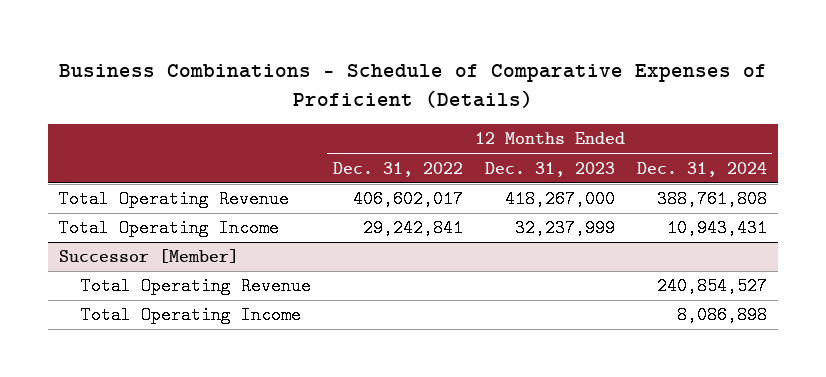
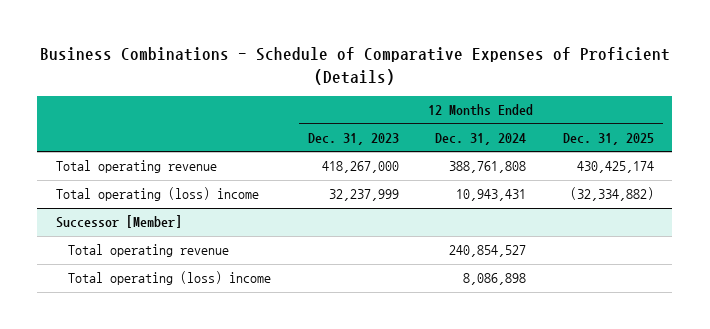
- | 12 Months Ended Dec. 31, 2022 | 12 Months Ended Dec. 31, 2023 | 12 Months Ended Dec. 31, 2024
+ | 12 Months Ended Dec. 31, 2023 | 12 Months Ended Dec. 31, 2024 | 12 Months Ended Dec. 31, 2025
- Total Operating Revenue | 406,602,017 | 418,267,000 | 388,761,808
- Total Operating Income | 29,242,841 | 32,237,999 | 10,943,431
+ Total operating revenue | 418,267,000 | 388,761,808 | 430,425,174
+ Total operating (loss) income | 32,237,999 | 10,943,431 | (32,334,882)
@ Successor [Member]
- Total Operating Revenue | | | 240,854,527
- Total Operating Income | | | 8,086,898
+ Total operating revenue | | 240,854,527 |
+ Total operating (loss) income | | 8,086,898 |

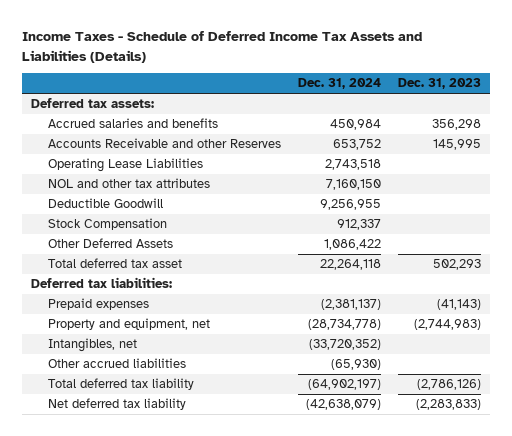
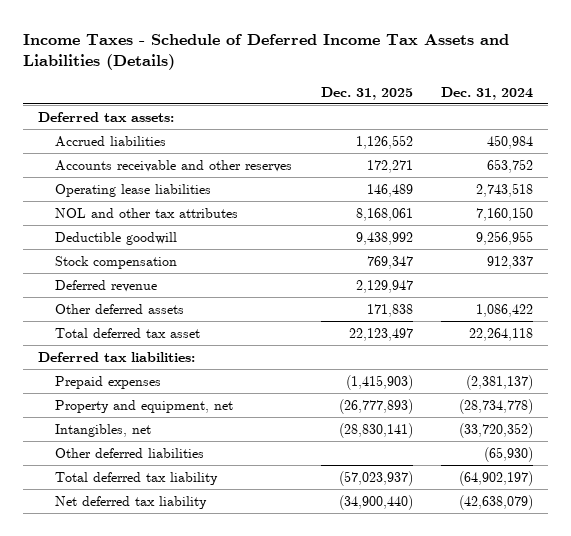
- | Dec. 31, 2024 | Dec. 31, 2023
+ | Dec. 31, 2025 | Dec. 31, 2024
- Accrued salaries and benefits | 450,984 | 356,298
- Accounts Receivable and other Reserves | 653,752 | 145,995
- Operating Lease Liabilities | 2,743,518 |
+ Accrued liabilities | 1,126,552 | 450,984
+ Accounts receivable and other reserves | 172,271 | 653,752
+ Operating lease liabilities | 146,489 | 2,743,518
- Deductible Goodwill | 9,256,955 |
- Stock Compensation | 912,337 |
- Other Deferred Assets | 1,086,422 |
+ Deductible goodwill | 9,438,992 | 9,256,955
+ Stock compensation | 769,347 | 912,337
+ Deferred revenue | 2,129,947 |
+ Other deferred assets | 171,838 | 1,086,422
- Other accrued liabilities | (65,930) |
+ Other deferred liabilities | | (65,930)

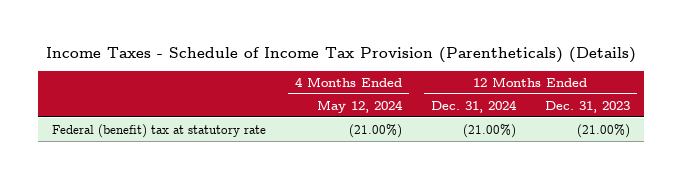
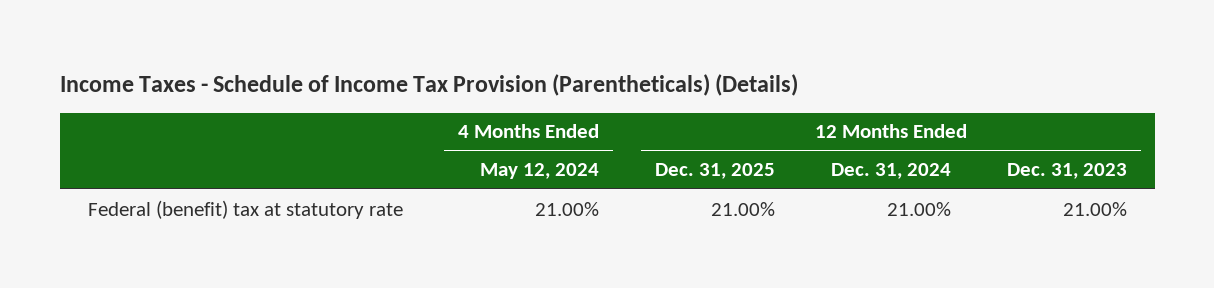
- | 4 Months Ended May 12, 2024 | 12 Months Ended Dec. 31, 2024 | 12 Months Ended Dec. 31, 2023
+ | 4 Months Ended May 12, 2024 | 12 Months Ended Dec. 31, 2025 | 12 Months Ended Dec. 31, 2024 | 12 Months Ended Dec. 31, 2023
- Federal (benefit) tax at statutory rate | (21.00%) | (21.00%) | (21.00%)
+ Federal (benefit) tax at statutory rate | 21.00% | 21.00% | 21.00% | 21.00%

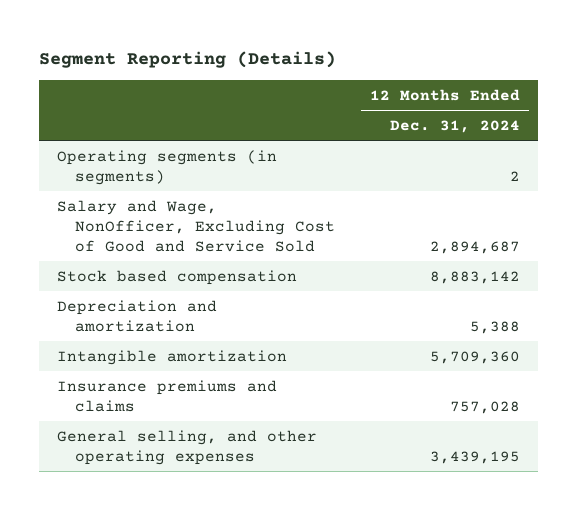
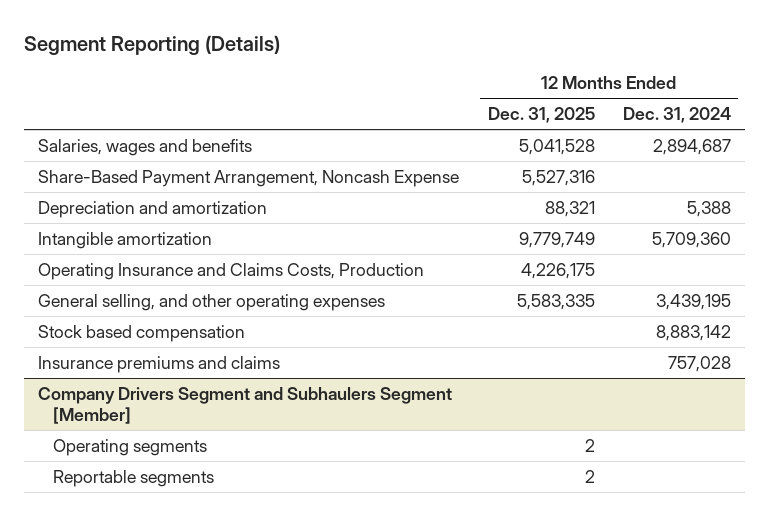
- | 12 Months Ended Dec. 31, 2024
+ | 12 Months Ended Dec. 31, 2025 | 12 Months Ended Dec. 31, 2024
- Operating segments (in segments) | 2
- Salary and Wage, NonOfficer, Excluding Cost of Good and Service Sold | 2,894,687
+ Salaries, wages and benefits | 5,041,528 | 2,894,687
+ Share-Based Payment Arrangement, Noncash Expense | 5,527,316 |
+ Operating Insurance and Claims Costs, Production | 4,226,175 |
moved down: Stock based compensation | | 8,883,142
moved down: Insurance premiums and claims | | 757,028
+ Company Drivers Segment and Subhaulers Segment [Member]
+ Operating segments | 2 |
+ Reportable segments | 2 |

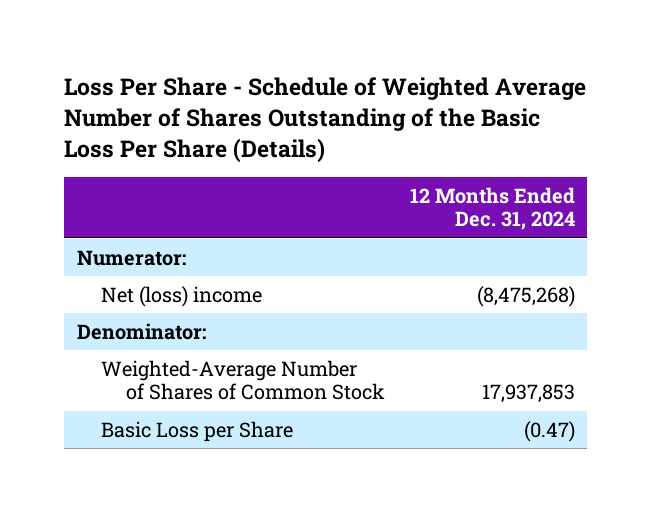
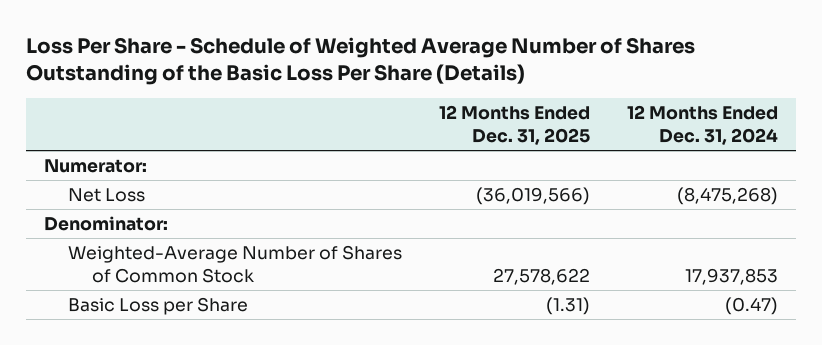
- | 12 Months Ended Dec. 31, 2024
+ | 12 Months Ended Dec. 31, 2025 | 12 Months Ended Dec. 31, 2024
- Net (loss) income | (8,475,268)
+ Net Loss | (36,019,566) | (8,475,268)

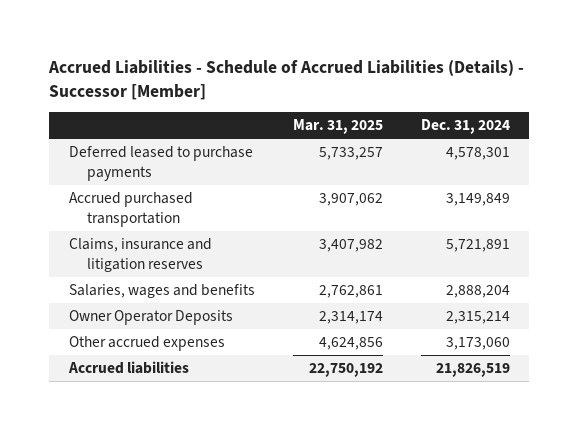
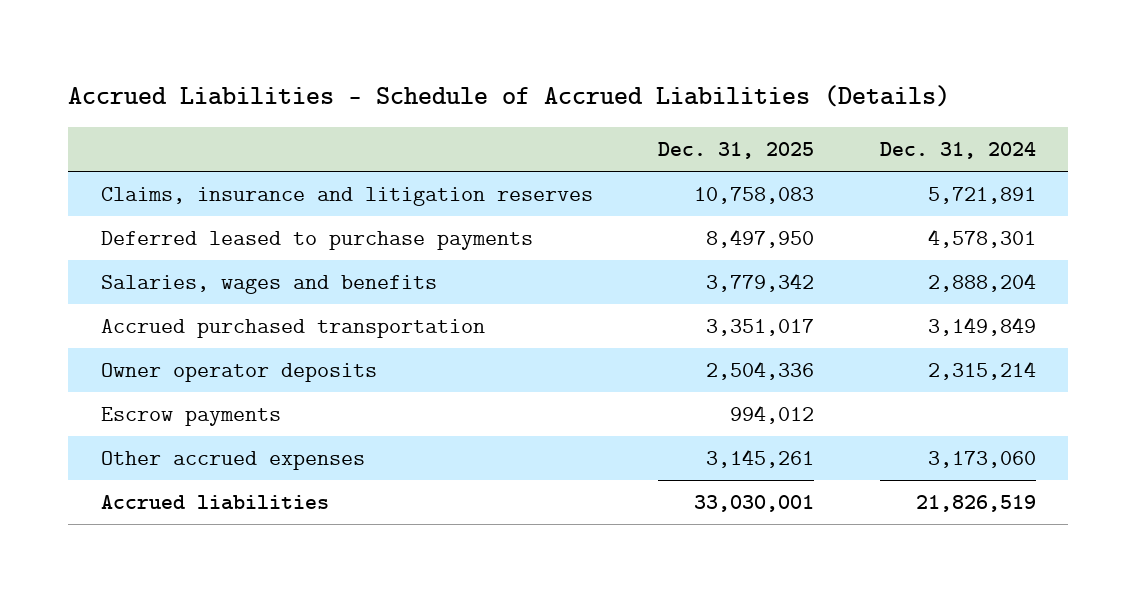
- Accrued Liabilities - Schedule of Accrued Liabilities (Details) - Successor [Member]
+ Accrued Liabilities - Schedule of Accrued Liabilities (Details)
- | Mar. 31, 2025 | Dec. 31, 2024
+ | Dec. 31, 2025 | Dec. 31, 2024
moved down: Deferred leased to purchase payments | 8,497,950 | 4,578,301
- Owner Operator Deposits | 2,314,174 | 2,315,214
moved down: Accrued purchased transportation | 3,351,017 | 3,149,849
+ Owner operator deposits | 2,504,336 | 2,315,214
+ Escrow payments | 994,012 |

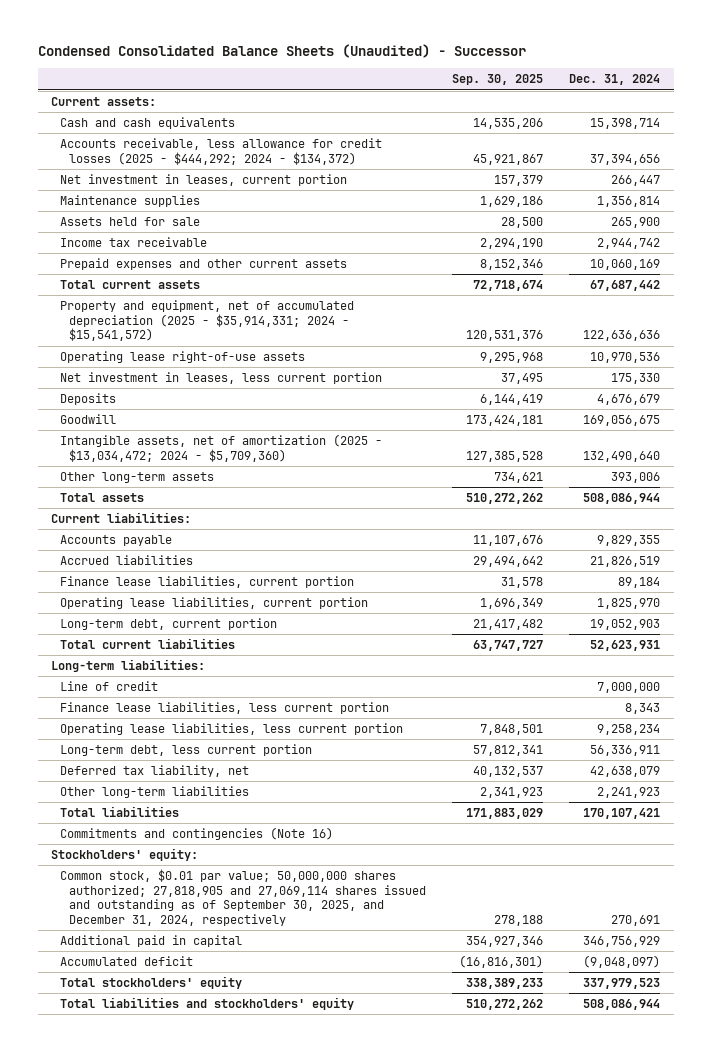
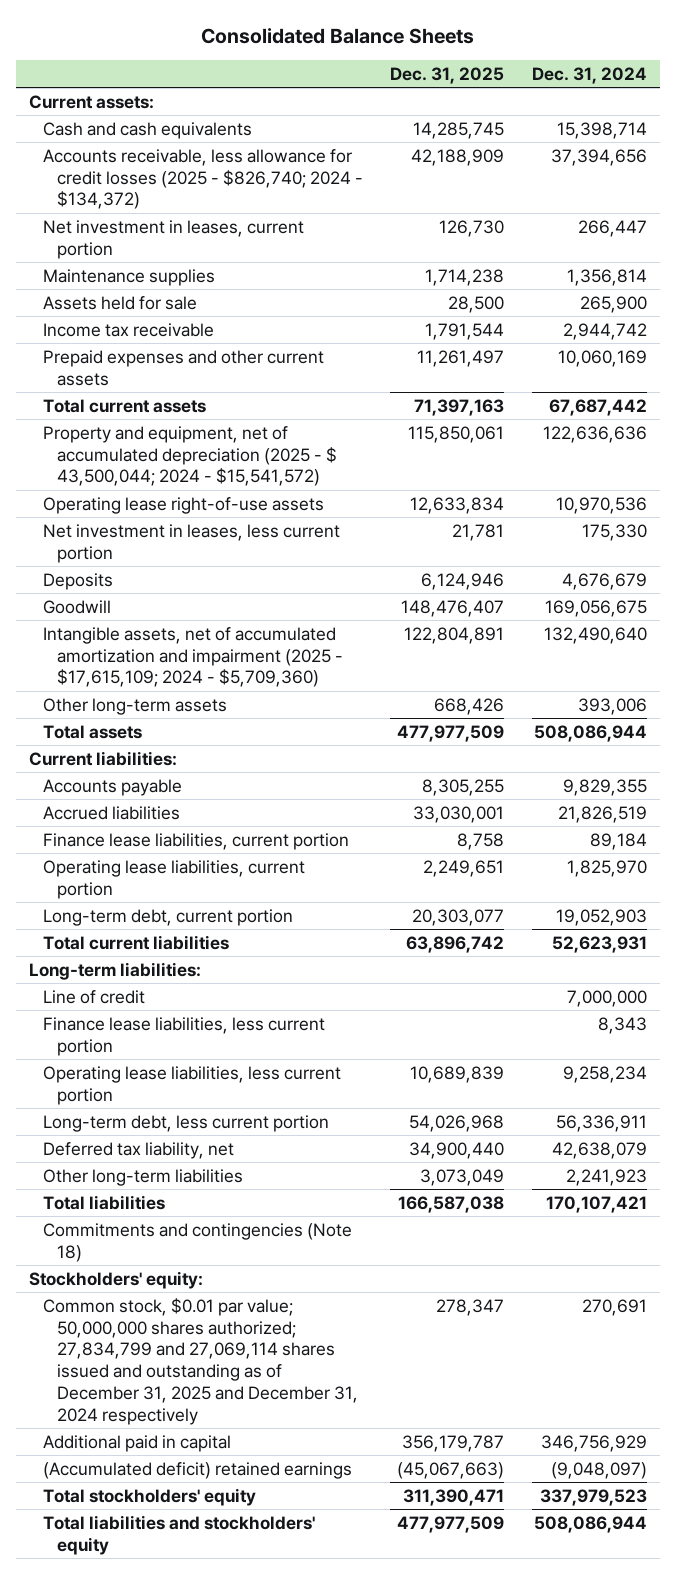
- Condensed Consolidated Balance Sheets (Unaudited) - Successor
+ Consolidated Balance Sheets
- | Sep. 30, 2025 | Dec. 31, 2024
+ | Dec. 31, 2025 | Dec. 31, 2024
- Accounts receivable, less allowance for credit losses (2025 - $444,292; 2024 - $134,372) | 45,921,867 | 37,394,656
+ Accounts receivable, less allowance for credit losses (2025 - $826,740; 2024 - $134,372) | 42,188,909 | 37,394,656
- Property and equipment, net of accumulated depreciation (2025 - $35,914,331; 2024 - $15,541,572) | 120,531,376 | 122,636,636
+ Property and equipment, net of accumulated depreciation (2025 - $ 43,500,044; 2024 - $15,541,572) | 115,850,061 | 122,636,636
- Intangible assets, net of amortization (2025 - $13,034,472; 2024 - $5,709,360) | 127,385,528 | 132,490,640
+ Intangible assets, net of accumulated amortization and impairment (2025 - $17,615,109; 2024 - $5,709,360) | 122,804,891 | 132,490,640
- Commitments and contingencies (Note 16)
+ Commitments and contingencies (Note 18)
- Common stock, $0.01 par value; 50,000,000 shares authorized; 27,818,905 and 27,069,114 shares issued and outstanding as of September 30, 2025, and December 31, 2024, respectively | 278,188 | 270,691
+ Common stock, $0.01 par value; 50,000,000 shares authorized; 27,834,799 and 27,069,114 shares issued and outstanding as of December 31, 2025 and December 31, 2024 respectively | 278,347 | 270,691
- Accumulated deficit | (16,816,301) | (9,048,097)
+ (Accumulated deficit) retained earnings | (45,067,663) | (9,048,097)

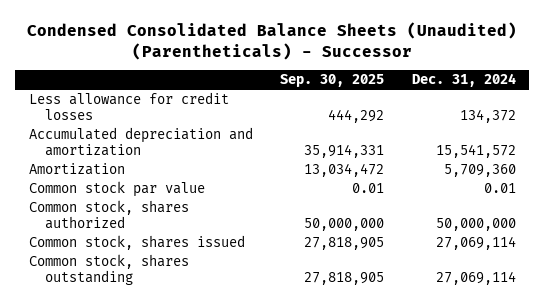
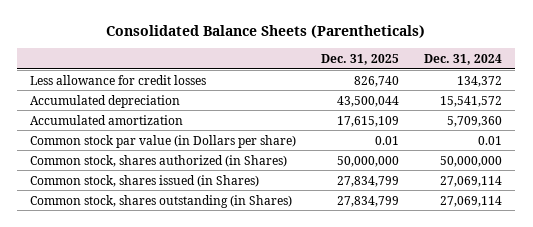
- Condensed Consolidated Balance Sheets (Unaudited) (Parentheticals) - Successor
+ Consolidated Balance Sheets (Parentheticals)
- | Sep. 30, 2025 | Dec. 31, 2024
+ | Dec. 31, 2025 | Dec. 31, 2024
- Accumulated depreciation and amortization | 35,914,331 | 15,541,572
- Amortization | 13,034,472 | 5,709,360
- Common stock par value | 0.01 | 0.01
- Common stock, shares authorized | 50,000,000 | 50,000,000
- Common stock, shares issued | 27,818,905 | 27,069,114
- Common stock, shares outstanding | 27,818,905 | 27,069,114
+ Accumulated depreciation | 43,500,044 | 15,541,572
+ Accumulated amortization | 17,615,109 | 5,709,360
+ Common stock par value (in Dollars per share) | 0.01 | 0.01
+ Common stock, shares authorized (in Shares) | 50,000,000 | 50,000,000
+ Common stock, shares issued (in Shares) | 27,834,799 | 27,069,114
+ Common stock, shares outstanding (in Shares) | 27,834,799 | 27,069,114

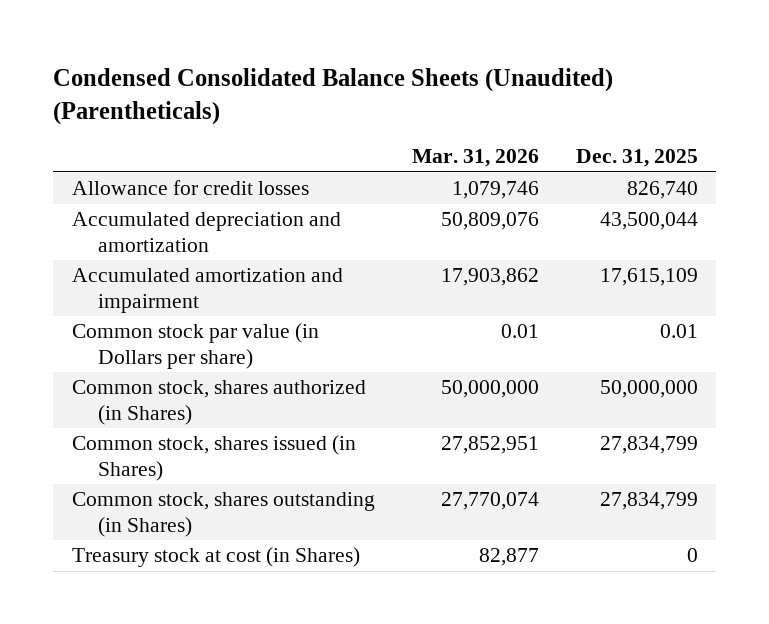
- Consolidated Balance Sheets (Parentheticals)
+ Condensed Consolidated Balance Sheets (Unaudited) (Parentheticals)
- | Dec. 31, 2025 | Dec. 31, 2024
+ | Mar. 31, 2026 | Dec. 31, 2025
- Less allowance for credit losses | 826,740 | 134,372
- Accumulated depreciation | 43,500,044 | 15,541,572
- Accumulated amortization | 17,615,109 | 5,709,360
+ Allowance for credit losses | 1,079,746 | 826,740
+ Accumulated depreciation and amortization | 50,809,076 | 43,500,044
+ Accumulated amortization and impairment | 17,903,862 | 17,615,109
+ Treasury stock at cost (in Shares) | 82,877 | 0

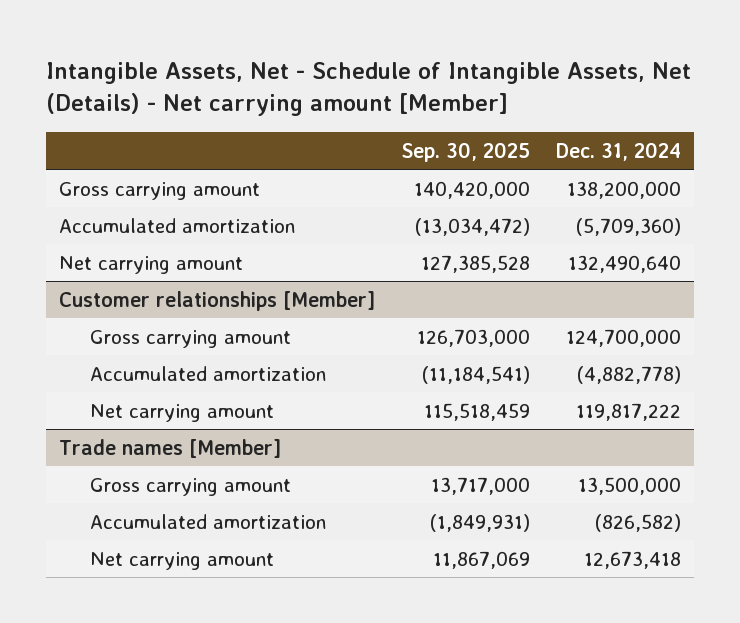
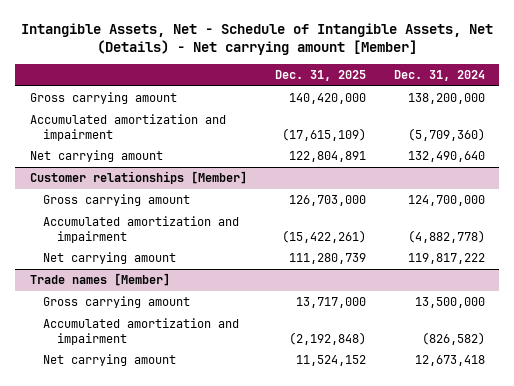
- | Sep. 30, 2025 | Dec. 31, 2024
+ | Dec. 31, 2025 | Dec. 31, 2024
- Accumulated amortization | (13,034,472) | (5,709,360)
+ Accumulated amortization and impairment | (17,615,109) | (5,709,360)
@ Customer relationships [Member]
- Accumulated amortization | (11,184,541) | (4,882,778)
+ Accumulated amortization and impairment | (15,422,261) | (4,882,778)
@ Trade names [Member]
- Accumulated amortization | (1,849,931) | (826,582)
+ Accumulated amortization and impairment | (2,192,848) | (826,582)

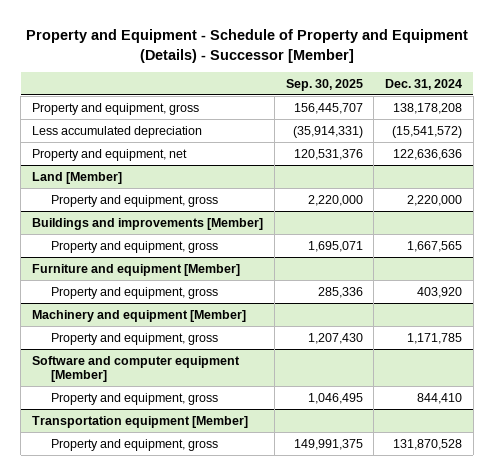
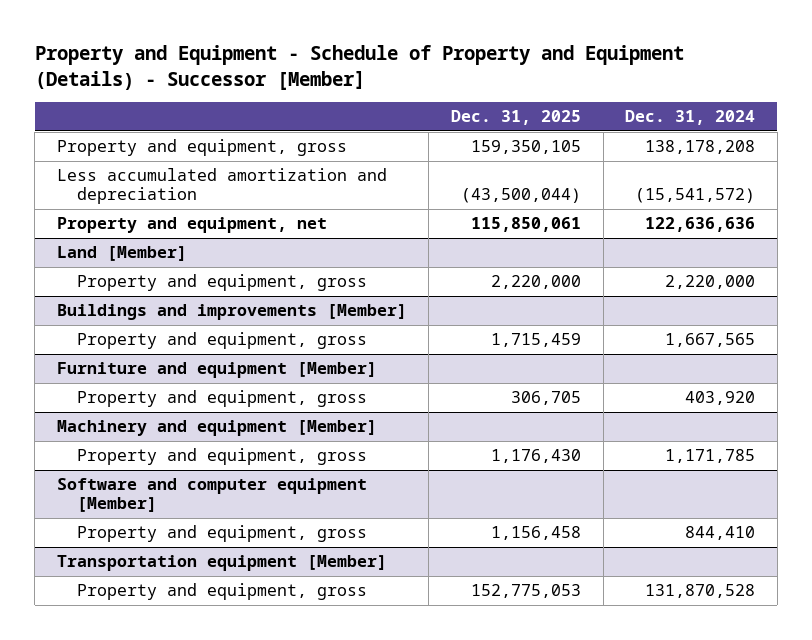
- | Sep. 30, 2025 | Dec. 31, 2024
+ | Dec. 31, 2025 | Dec. 31, 2024
- Less accumulated depreciation | (35,914,331) | (15,541,572)
+ Less accumulated amortization and depreciation | (43,500,044) | (15,541,572)

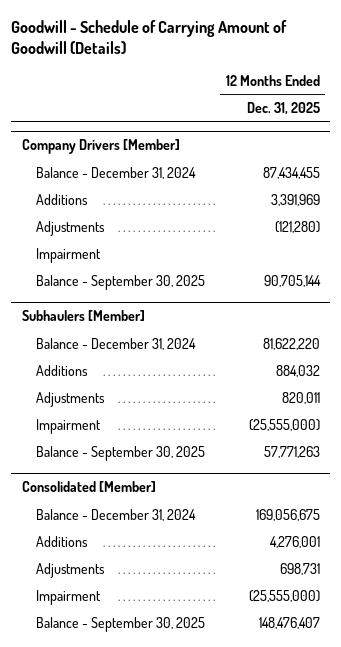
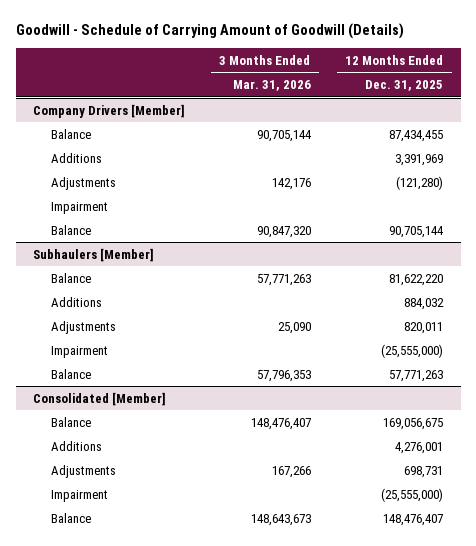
- | 12 Months Ended Dec. 31, 2025
+ | 3 Months Ended Mar. 31, 2026 | 12 Months Ended Dec. 31, 2025
@ Company Drivers [Member]
- Balance - December 31, 2024 | 87,434,455
+ Balance | 90,705,144 | 87,434,455
- Balance - September 30, 2025 | 90,705,144
+ Balance | 90,847,320 | 90,705,144
@ Subhaulers [Member]
- Balance - December 31, 2024 | 81,622,220
+ Balance | 57,771,263 | 81,622,220
- Balance - September 30, 2025 | 57,771,263
+ Balance | 57,796,353 | 57,771,263
@ Consolidated [Member]
- Balance - December 31, 2024 | 169,056,675
+ Balance | 148,476,407 | 169,056,675
- Balance - September 30, 2025 | 148,476,407
+ Balance | 148,643,673 | 148,476,407

